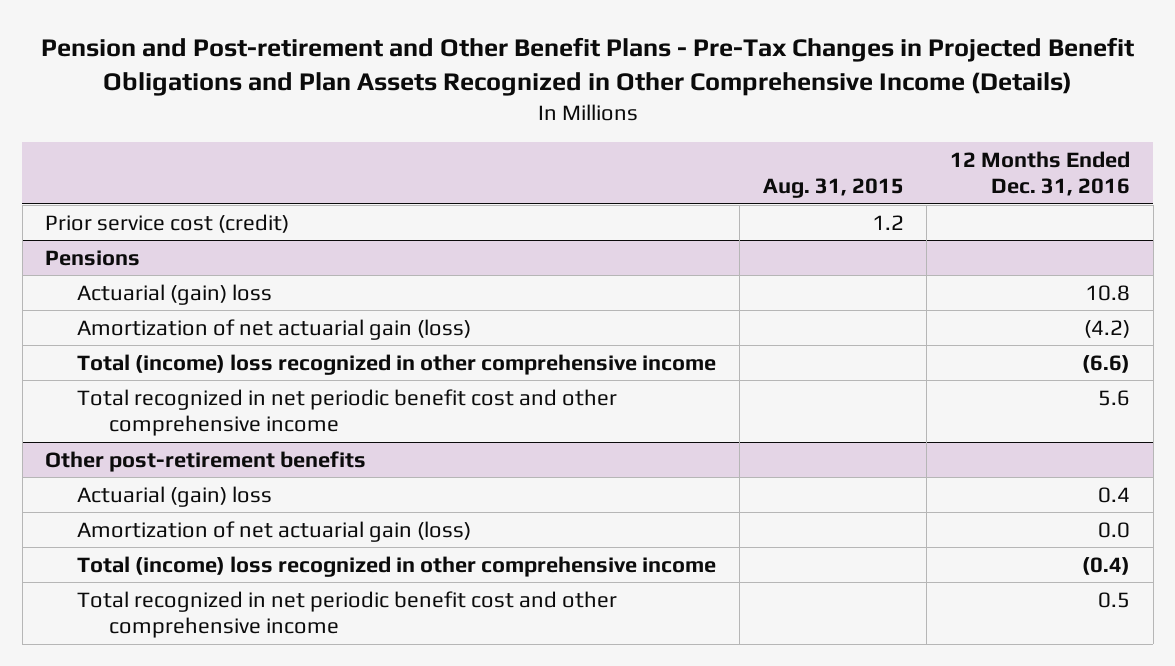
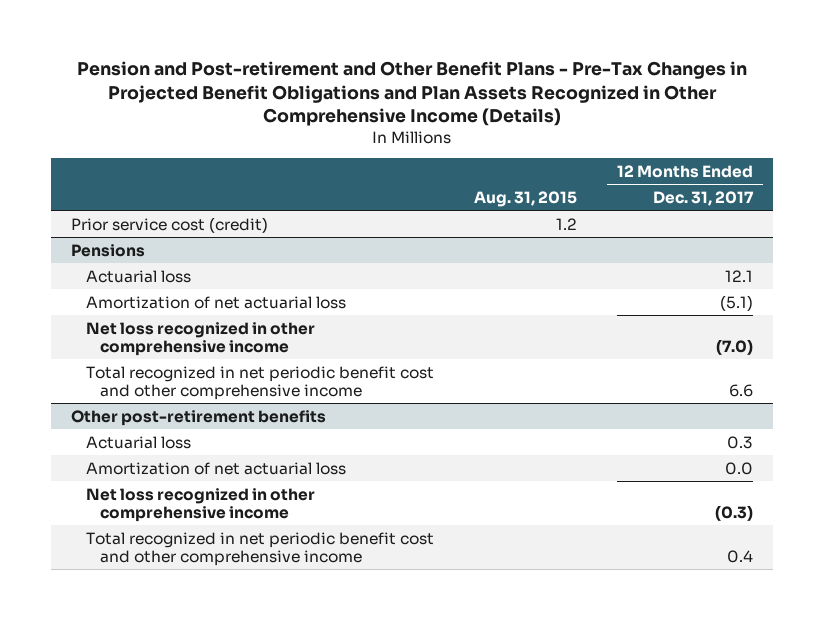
- | Aug. 31, 2015 | 12 Months Ended Dec. 31, 2016
+ | Aug. 31, 2015 | 12 Months Ended Dec. 31, 2017
@ Pensions
- Actuarial (gain) loss | | 10.8
- Amortization of net actuarial gain (loss) | | (4.2)
- Total (income) loss recognized in other comprehensive income | | (6.6)
+ Actuarial loss | | 12.1
+ Amortization of net actuarial loss | | (5.1)
+ Net loss recognized in other comprehensive income | | (7.0)
@ Other post-retirement benefits
- Actuarial (gain) loss | | 0.4
- Amortization of net actuarial gain (loss) | | 0.0
- Total (income) loss recognized in other comprehensive income | | (0.4)
+ Actuarial loss | | 0.3
+ Amortization of net actuarial loss | | 0.0
+ Net loss recognized in other comprehensive income | | (0.3)

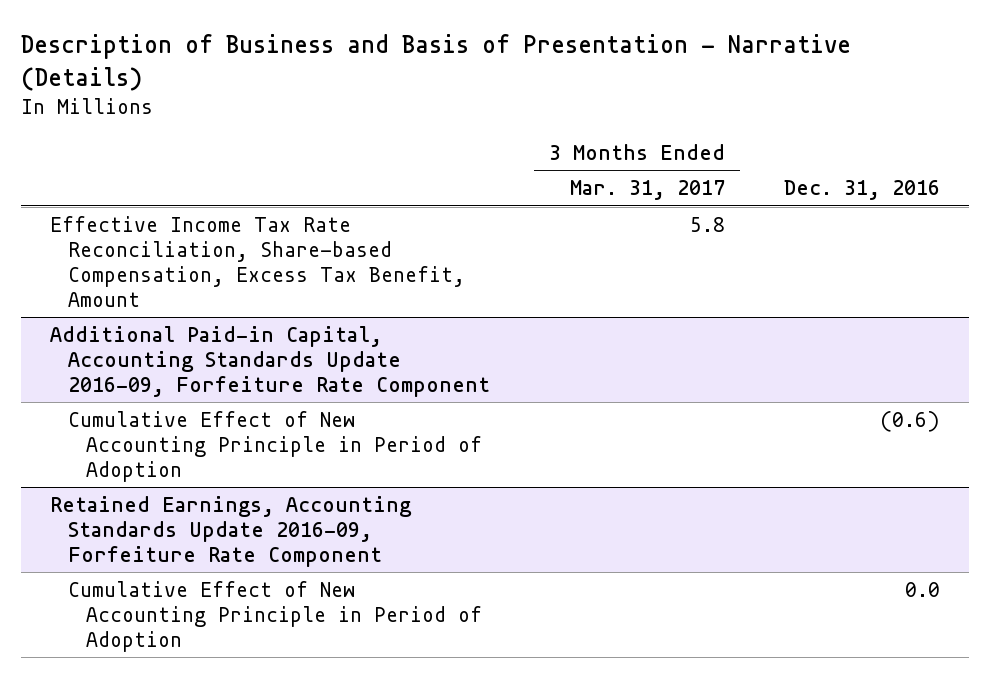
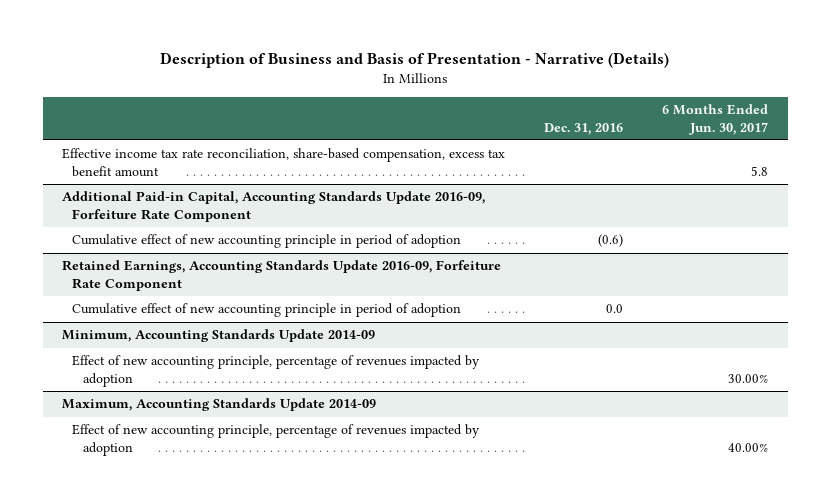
- | 3 Months Ended Mar. 31, 2017 | Dec. 31, 2016
+ | Dec. 31, 2016 | 6 Months Ended Jun. 30, 2017
- Effective Income Tax Rate Reconciliation, Share-based Compensation, Excess Tax Benefit, Amount | 5.8 |
+ Effective income tax rate reconciliation, share-based compensation, excess tax benefit amount | | 5.8
@ Additional Paid-in Capital, Accounting Standards Update 2016-09, Forfeiture Rate Component
- Cumulative Effect of New Accounting Principle in Period of Adoption | | (0.6)
+ Cumulative effect of new accounting principle in period of adoption | (0.6) |
@ Retained Earnings, Accounting Standards Update 2016-09, Forfeiture Rate Component
- Cumulative Effect of New Accounting Principle in Period of Adoption | | 0.0
+ Cumulative effect of new accounting principle in period of adoption | 0.0 |
+ Minimum, Accounting Standards Update 2014-09
+ Effect of new accounting principle, percentage of revenues impacted by adoption | | 30.00%
+ Maximum, Accounting Standards Update 2014-09
+ Effect of new accounting principle, percentage of revenues impacted by adoption | | 40.00%

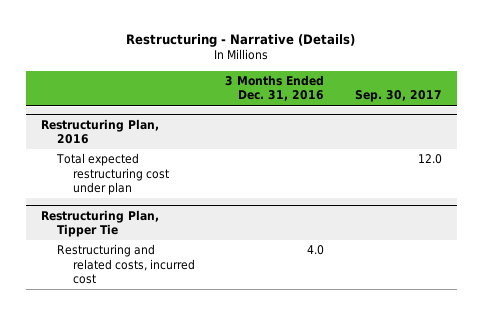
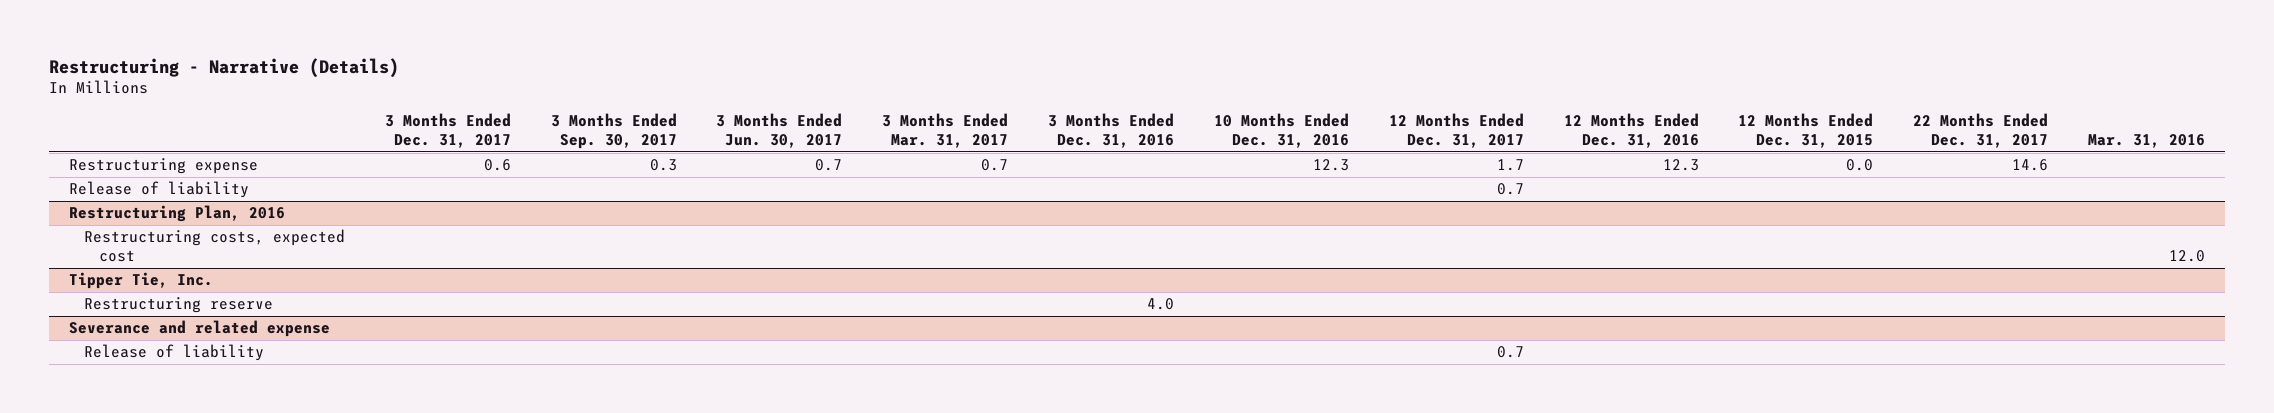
- | 3 Months Ended Dec. 31, 2016 | Sep. 30, 2017
+ | 3 Months Ended Dec. 31, 2017 | 3 Months Ended Sep. 30, 2017 | 3 Months Ended Jun. 30, 2017 | 3 Months Ended Mar. 31, 2017 | 3 Months Ended Dec. 31, 2016 | 10 Months Ended Dec. 31, 2016 | 12 Months Ended Dec. 31, 2017 | 12 Months Ended Dec. 31, 2016 | 12 Months Ended Dec. 31, 2015 | 22 Months Ended Dec. 31, 2017 | Mar. 31, 2016
+ Restructuring expense | 0.6 | 0.3 | 0.7 | 0.7 | | 12.3 | 1.7 | 12.3 | 0.0 | 14.6 |
+ Release of liability | | | | | | | 0.7 | | | |
@ Restructuring Plan, 2016
- Total expected restructuring cost under plan | | 12.0
- Restructuring Plan, Tipper Tie
- Restructuring and related costs, incurred cost | 4.0 |
@ Restructuring Plan, 2016
+ Restructuring costs, expected cost | | | | | | | | | | | 12.0
+ Tipper Tie, Inc.
+ Restructuring reserve | | | | | 4.0 | | | | | |
+ Severance and related expense
+ Release of liability | | | | | | | 0.7 | | | |

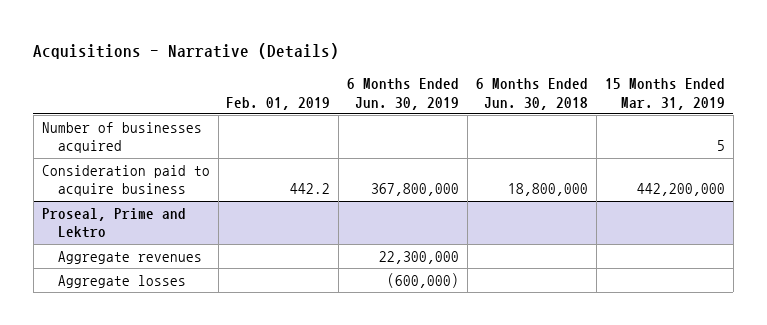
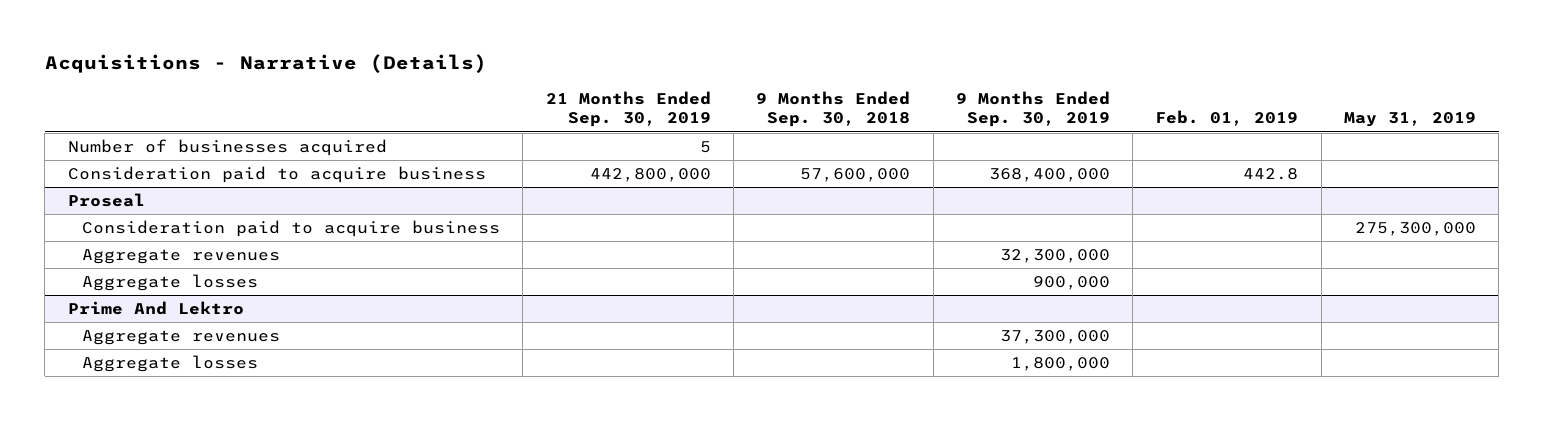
- | Feb. 01, 2019 | 6 Months Ended Jun. 30, 2019 | 6 Months Ended Jun. 30, 2018 | 15 Months Ended Mar. 31, 2019
+ | 21 Months Ended Sep. 30, 2019 | 9 Months Ended Sep. 30, 2018 | 9 Months Ended Sep. 30, 2019 | Feb. 01, 2019 | May 31, 2019
- Consideration paid to acquire business | 442.2 | 367,800,000 | 18,800,000 | 442,200,000
- Proseal, Prime and Lektro
- Aggregate revenues | | 22,300,000 | |
- Aggregate losses | | (600,000) | |
+ Consideration paid to acquire business | 442,800,000 | 57,600,000 | 368,400,000 | 442.8 |
+ Proseal
+ Consideration paid to acquire business | | | | | 275,300,000
+ Aggregate revenues | | | 32,300,000 | |
+ Aggregate losses | | | 900,000 | |
+ Prime And Lektro
+ Aggregate revenues | | | 37,300,000 | |
+ Aggregate losses | | | 1,800,000 | |

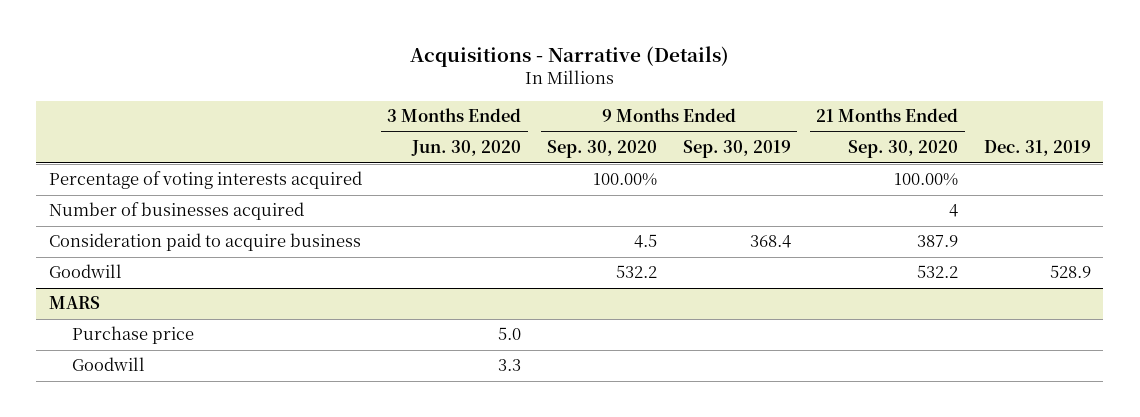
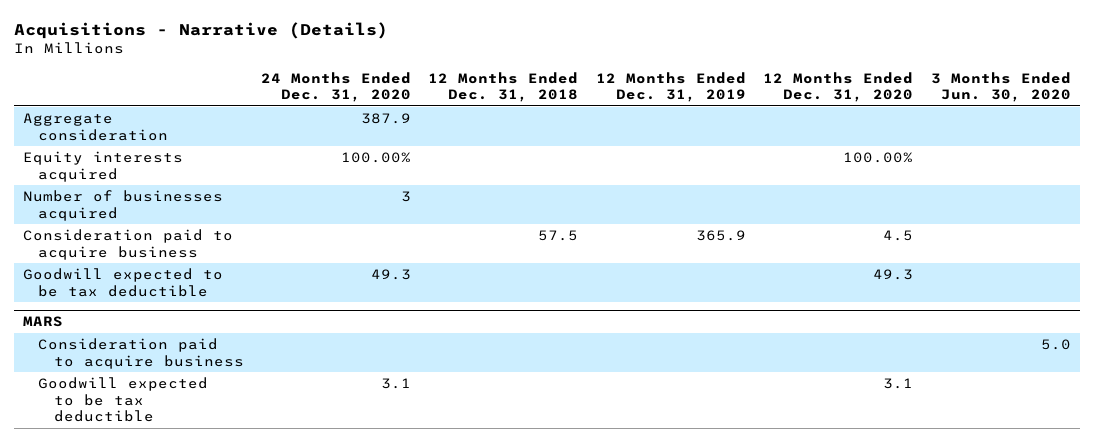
- | 3 Months Ended Jun. 30, 2020 | 9 Months Ended Sep. 30, 2020 | 9 Months Ended Sep. 30, 2019 | 21 Months Ended Sep. 30, 2020 | Dec. 31, 2019
+ | 24 Months Ended Dec. 31, 2020 | 12 Months Ended Dec. 31, 2018 | 12 Months Ended Dec. 31, 2019 | 12 Months Ended Dec. 31, 2020 | 3 Months Ended Jun. 30, 2020
- Percentage of voting interests acquired | | 100.00% | | 100.00% |
+ Aggregate consideration | 387.9 | | | |
+ Equity interests acquired | 100.00% | | | 100.00% |
- Goodwill | | 532.2 | | 532.2 | 528.9
+ Goodwill expected to be tax deductible | 49.3 | | | 49.3 |
@ MARS
- Purchase price | 5.0 | | | |
- Goodwill | 3.3 | | | |
+ Consideration paid to acquire business | | | | | 5.0
+ Goodwill expected to be tax deductible | 3.1 | | | 3.1 |

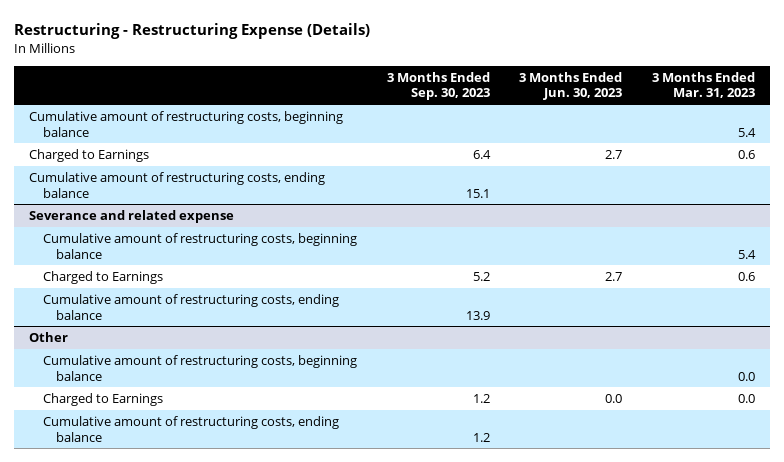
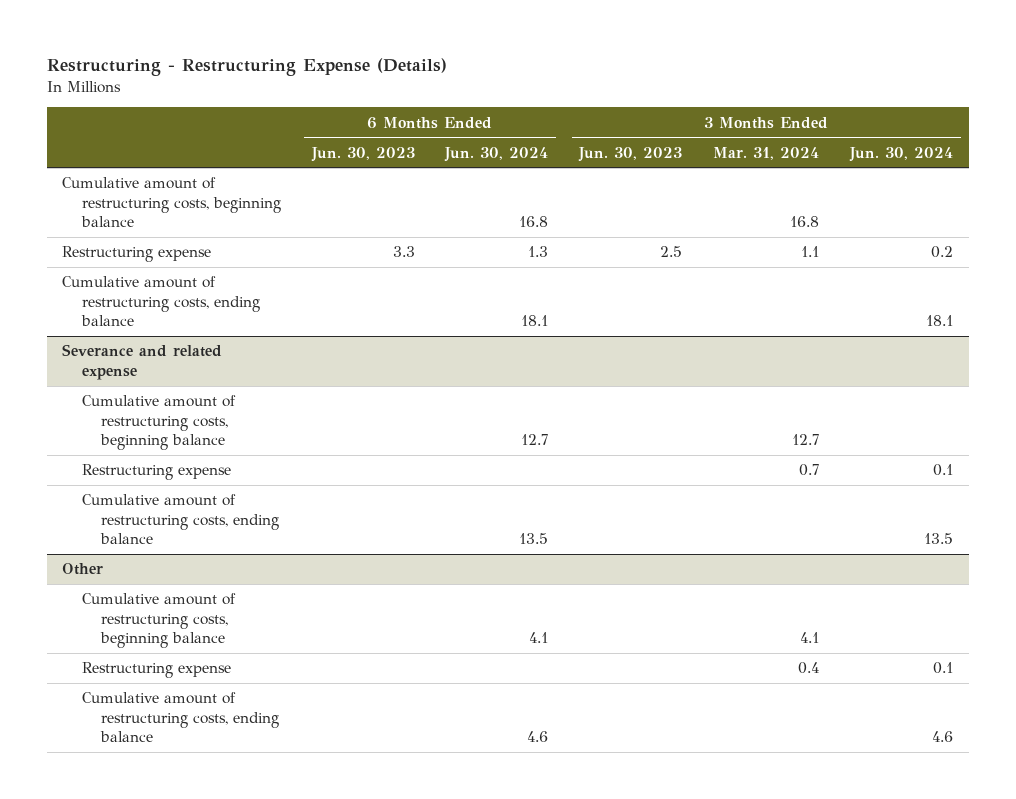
- | 3 Months Ended Sep. 30, 2023 | 3 Months Ended Jun. 30, 2023 | 3 Months Ended Mar. 31, 2023
+ | 6 Months Ended Jun. 30, 2023 | 6 Months Ended Jun. 30, 2024 | 3 Months Ended Jun. 30, 2023 | 3 Months Ended Mar. 31, 2024 | 3 Months Ended Jun. 30, 2024
- Charged to Earnings | 6.4 | 2.7 | 0.6
+ Restructuring expense | 3.3 | 1.3 | 2.5 | 1.1 | 0.2
@ Severance and related expense
- Charged to Earnings | 5.2 | 2.7 | 0.6
+ Restructuring expense | | | | 0.7 | 0.1
@ Other
- Charged to Earnings | 1.2 | 0.0 | 0.0
+ Restructuring expense | | | | 0.4 | 0.1

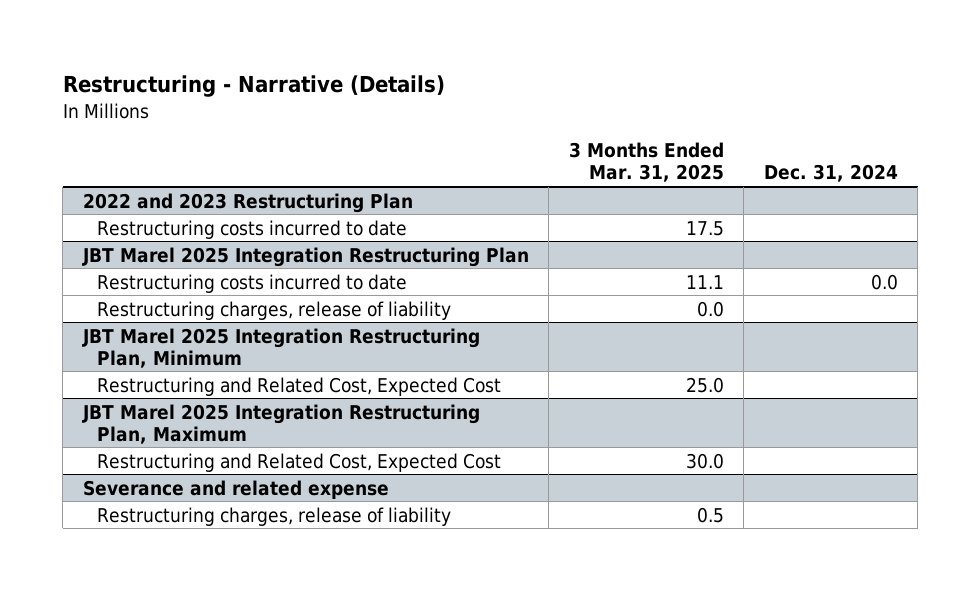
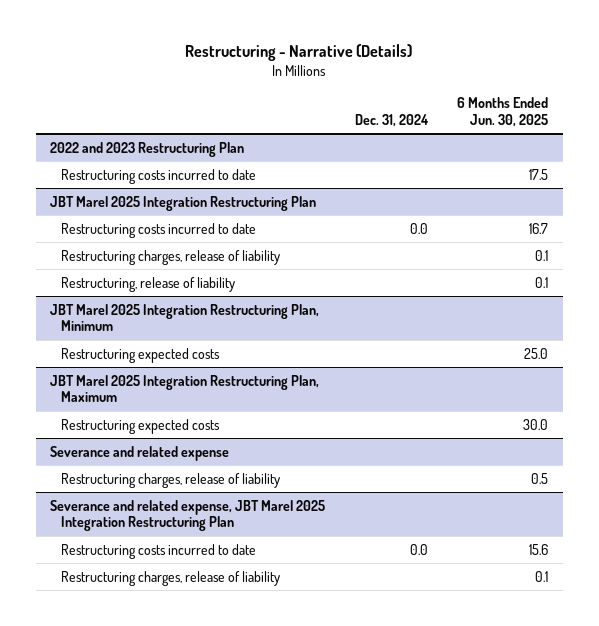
- | 3 Months Ended Mar. 31, 2025 | Dec. 31, 2024
+ | Dec. 31, 2024 | 6 Months Ended Jun. 30, 2025
@ JBT Marel 2025 Integration Restructuring Plan
+ Restructuring, release of liability | | 0.1
@ JBT Marel 2025 Integration Restructuring Plan, Minimum
- Restructuring and Related Cost, Expected Cost | 25.0 |
+ Restructuring expected costs | | 25.0
@ JBT Marel 2025 Integration Restructuring Plan, Maximum
- Restructuring and Related Cost, Expected Cost | 30.0 |
+ Restructuring expected costs | | 30.0
+ Severance and related expense, JBT Marel 2025 Integration Restructuring Plan
+ Restructuring costs incurred to date | 0.0 | 15.6
+ Restructuring charges, release of liability | | 0.1

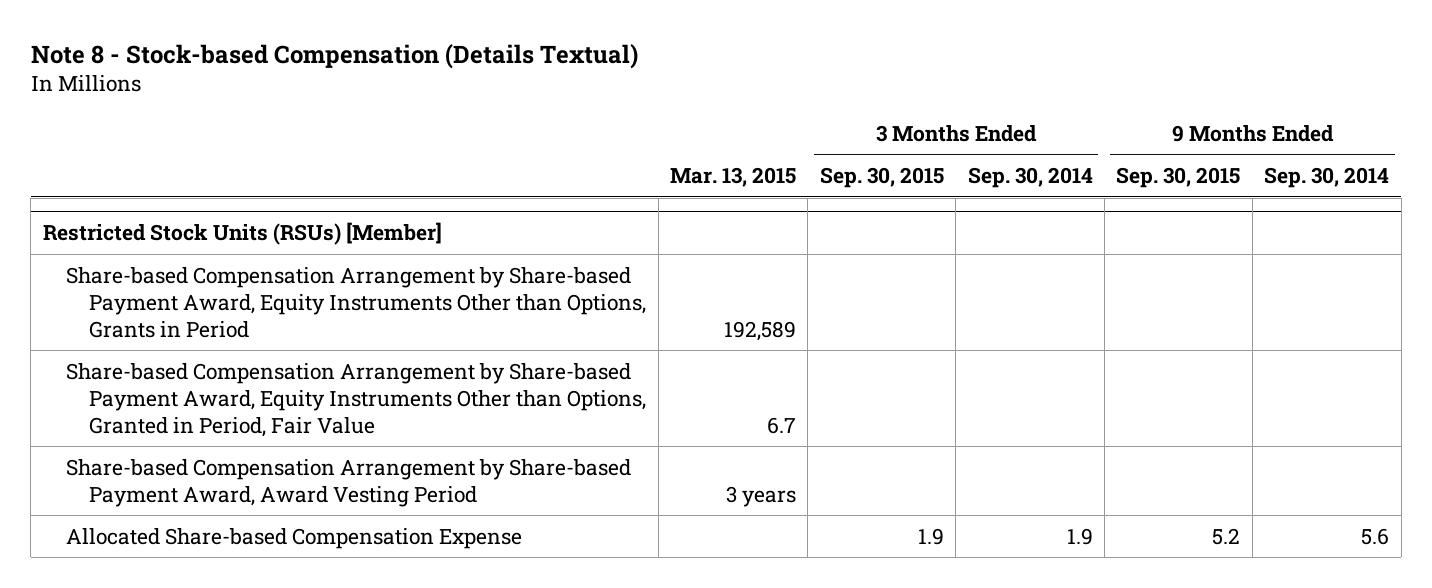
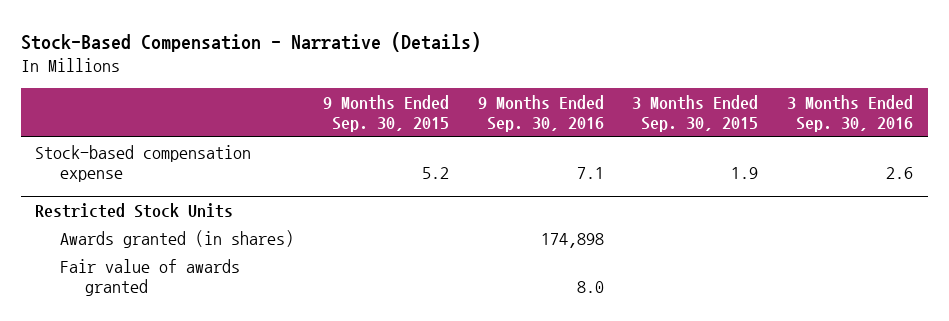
- Note 8 - Stock-based Compensation (Details Textual)
+ Stock-Based Compensation - Narrative (Details)
- | Mar. 13, 2015 | 3 Months Ended Sep. 30, 2015 | 3 Months Ended Sep. 30, 2014 | 9 Months Ended Sep. 30, 2015 | 9 Months Ended Sep. 30, 2014
+ | 9 Months Ended Sep. 30, 2015 | 9 Months Ended Sep. 30, 2016 | 3 Months Ended Sep. 30, 2015 | 3 Months Ended Sep. 30, 2016
- Restricted Stock Units (RSUs) [Member]
- Share-based Compensation Arrangement by Share-based Payment Award, Equity Instruments Other than Options, Grants in Period | 192,589 | | | |
- Share-based Compensation Arrangement by Share-based Payment Award, Equity Instruments Other than Options, Granted in Period, Fair Value | 6.7 | | | |
- Share-based Compensation Arrangement by Share-based Payment Award, Award Vesting Period | 3 years | | | |
- Allocated Share-based Compensation Expense | | 1.9 | 1.9 | 5.2 | 5.6
+ Stock-based compensation expense | 5.2 | 7.1 | 1.9 | 2.6
+ Restricted Stock Units
+ Awards granted (in shares) | | 174,898 | |
+ Fair value of awards granted | | 8.0 | |

